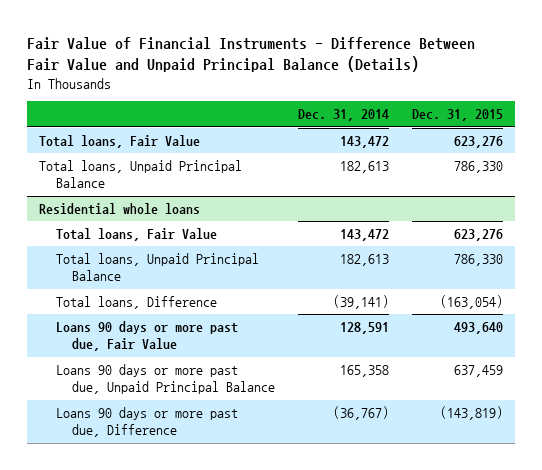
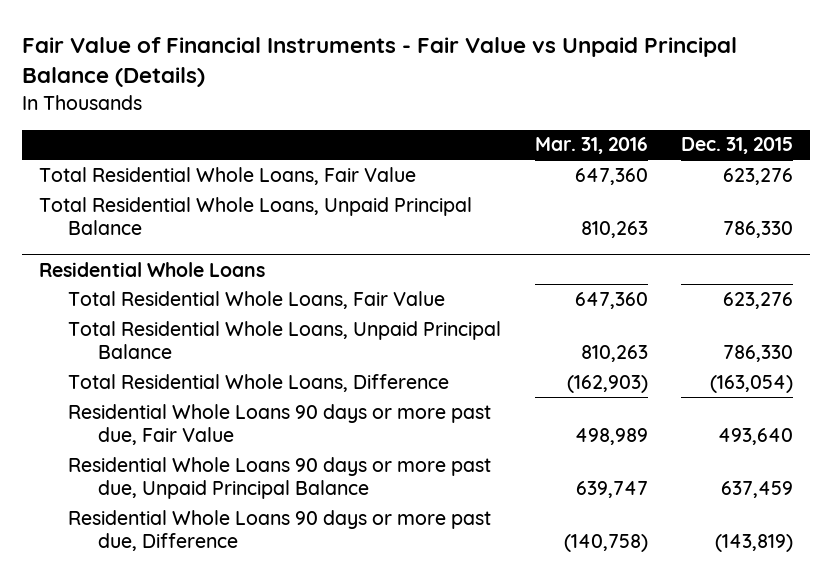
- Fair Value of Financial Instruments - Difference Between Fair Value and Unpaid Principal Balance (Details)
+ Fair Value of Financial Instruments - Fair Value vs Unpaid Principal Balance (Details)
- | Dec. 31, 2014 | Dec. 31, 2015
+ | Mar. 31, 2016 | Dec. 31, 2015
- Total loans, Fair Value | 143,472 | 623,276
- Total loans, Unpaid Principal Balance | 182,613 | 786,330
- Residential whole loans
- Total loans, Fair Value | 143,472 | 623,276
- Total loans, Unpaid Principal Balance | 182,613 | 786,330
- Total loans, Difference | (39,141) | (163,054)
- Loans 90 days or more past due, Fair Value | 128,591 | 493,640
- Loans 90 days or more past due, Unpaid Principal Balance | 165,358 | 637,459
- Loans 90 days or more past due, Difference | (36,767) | (143,819)
+ Total Residential Whole Loans, Fair Value | 647,360 | 623,276
+ Total Residential Whole Loans, Unpaid Principal Balance | 810,263 | 786,330
+ Residential Whole Loans
+ Total Residential Whole Loans, Fair Value | 647,360 | 623,276
+ Total Residential Whole Loans, Unpaid Principal Balance | 810,263 | 786,330
+ Total Residential Whole Loans, Difference | (162,903) | (163,054)
+ Residential Whole Loans 90 days or more past due, Fair Value | 498,989 | 493,640
+ Residential Whole Loans 90 days or more past due, Unpaid Principal Balance | 639,747 | 637,459
+ Residential Whole Loans 90 days or more past due, Difference | (140,758) | (143,819)

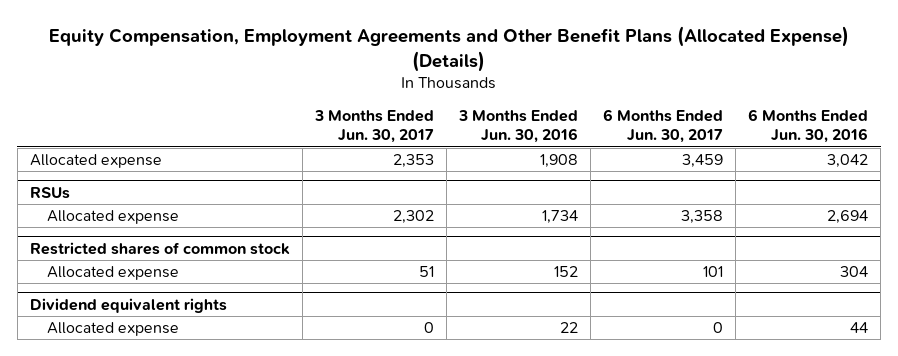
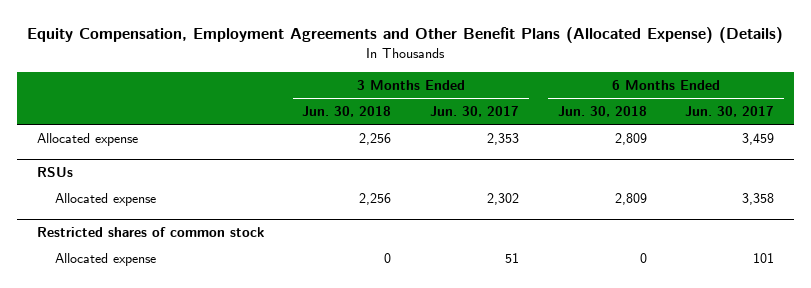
- | 3 Months Ended Jun. 30, 2017 | 3 Months Ended Jun. 30, 2016 | 6 Months Ended Jun. 30, 2017 | 6 Months Ended Jun. 30, 2016
+ | 3 Months Ended Jun. 30, 2018 | 3 Months Ended Jun. 30, 2017 | 6 Months Ended Jun. 30, 2018 | 6 Months Ended Jun. 30, 2017
- Dividend equivalent rights
- Allocated expense | 0 | 22 | 0 | 44

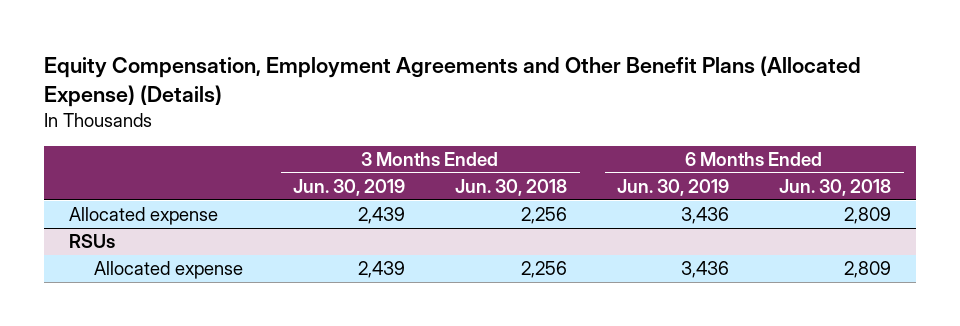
- | 3 Months Ended Jun. 30, 2018 | 3 Months Ended Jun. 30, 2017 | 6 Months Ended Jun. 30, 2018 | 6 Months Ended Jun. 30, 2017
+ | 3 Months Ended Jun. 30, 2019 | 3 Months Ended Jun. 30, 2018 | 6 Months Ended Jun. 30, 2019 | 6 Months Ended Jun. 30, 2018
- Restricted shares of common stock
- Allocated expense | 0 | 51 | 0 | 101

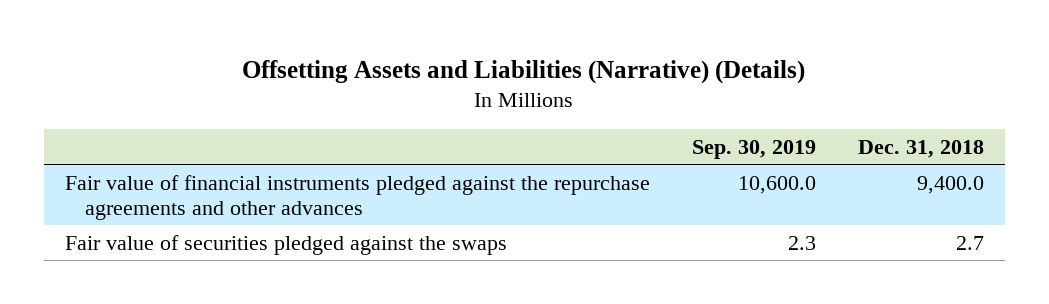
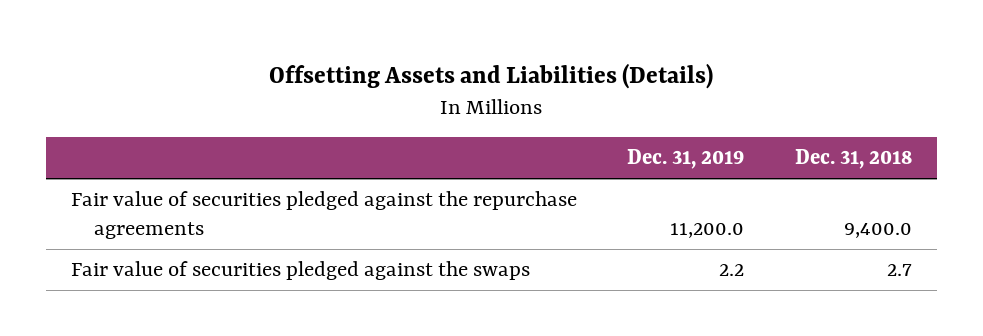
- Offsetting Assets and Liabilities (Narrative) (Details)
+ Offsetting Assets and Liabilities (Details)
- | Sep. 30, 2019 | Dec. 31, 2018
+ | Dec. 31, 2019 | Dec. 31, 2018
- Fair value of financial instruments pledged against the repurchase agreements and other advances | 10,600.0 | 9,400.0
+ Fair value of securities pledged against the repurchase agreements | 11,200.0 | 9,400.0

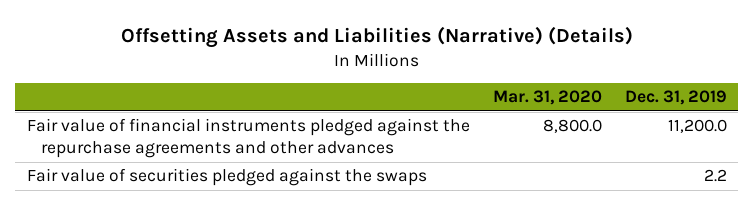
- Offsetting Assets and Liabilities (Details)
+ Offsetting Assets and Liabilities (Narrative) (Details)
- | Dec. 31, 2019 | Dec. 31, 2018
+ | Mar. 31, 2020 | Dec. 31, 2019
- Fair value of securities pledged against the repurchase agreements | 11,200.0 | 9,400.0
+ Fair value of financial instruments pledged against the repurchase agreements and other advances | 8,800.0 | 11,200.0

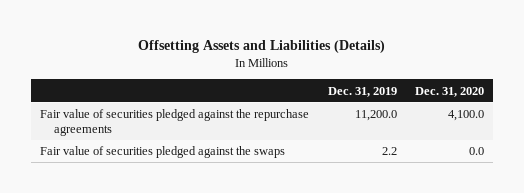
- Offsetting Assets and Liabilities (Narrative) (Details)
+ Offsetting Assets and Liabilities (Details)
- | Mar. 31, 2020 | Dec. 31, 2019
+ | Dec. 31, 2019 | Dec. 31, 2020
- Fair value of financial instruments pledged against the repurchase agreements and other advances | 8,800.0 | 11,200.0
+ Fair value of securities pledged against the repurchase agreements | 11,200.0 | 4,100.0

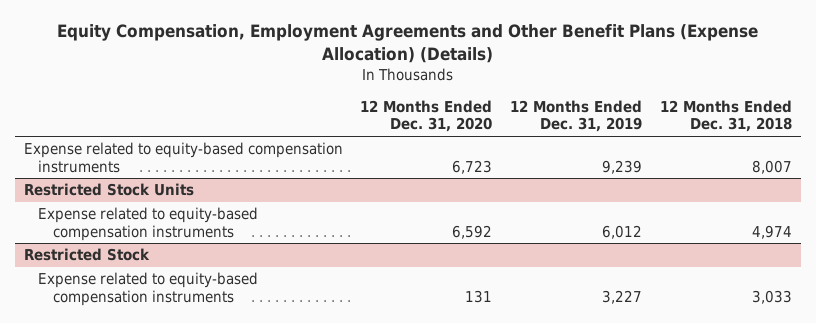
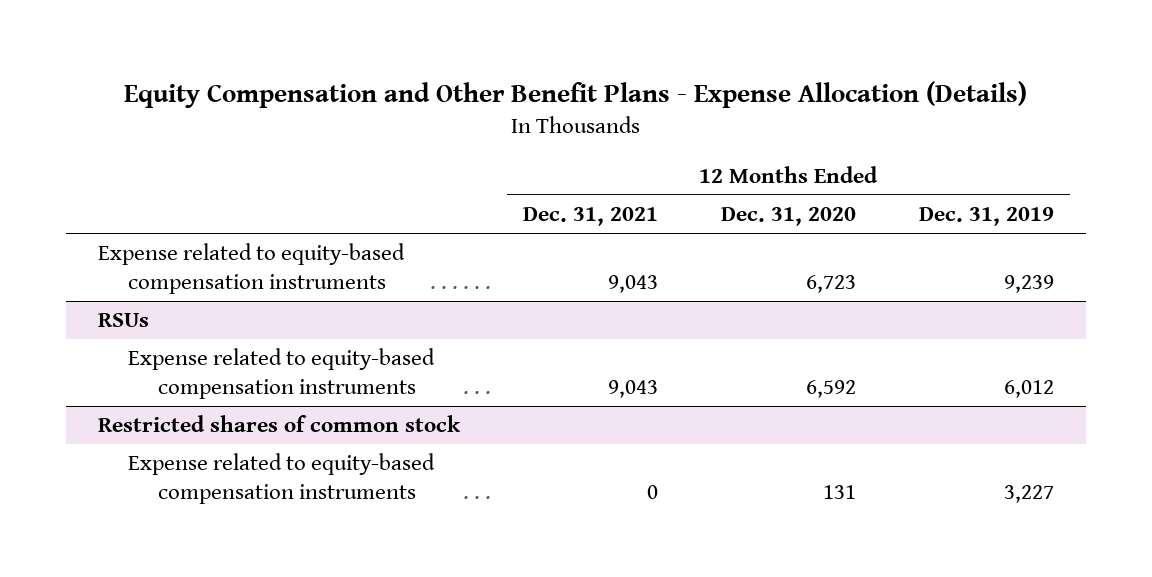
- Equity Compensation, Employment Agreements and Other Benefit Plans (Expense Allocation) (Details)
+ Equity Compensation and Other Benefit Plans - Expense Allocation (Details)
- | 12 Months Ended Dec. 31, 2020 | 12 Months Ended Dec. 31, 2019 | 12 Months Ended Dec. 31, 2018
+ | 12 Months Ended Dec. 31, 2021 | 12 Months Ended Dec. 31, 2020 | 12 Months Ended Dec. 31, 2019
- Restricted Stock Units
+ RSUs
- Restricted Stock
+ Restricted shares of common stock

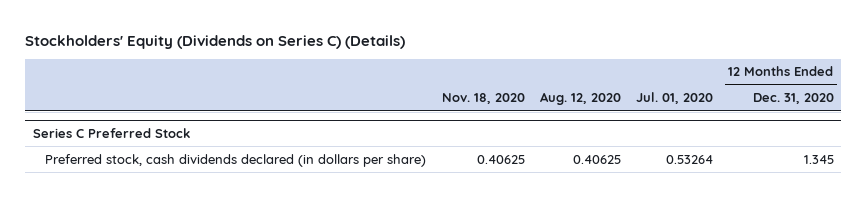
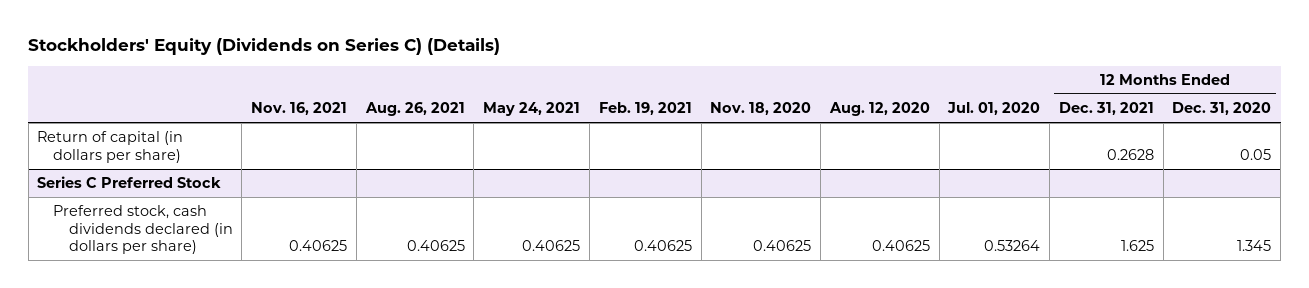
- | Nov. 18, 2020 | Aug. 12, 2020 | Jul. 01, 2020 | 12 Months Ended Dec. 31, 2020
+ | Nov. 16, 2021 | Aug. 26, 2021 | May 24, 2021 | Feb. 19, 2021 | Nov. 18, 2020 | Aug. 12, 2020 | Jul. 01, 2020 | 12 Months Ended Dec. 31, 2021 | 12 Months Ended Dec. 31, 2020
+ Return of capital (in dollars per share) | | | | | | | | 0.2628 | 0.05

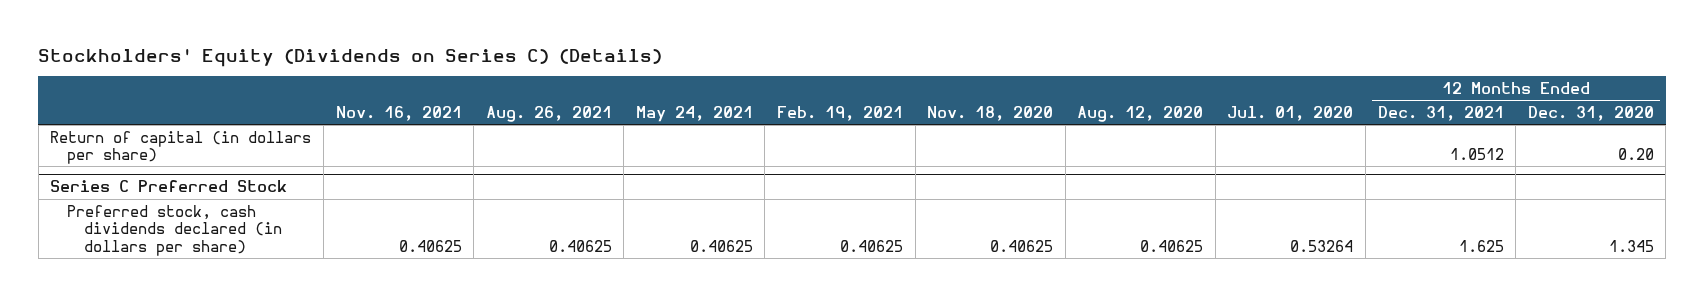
- Return of capital (in dollars per share) | | | | | | | | 0.2628 | 0.05
+ Return of capital (in dollars per share) | | | | | | | | 1.0512 | 0.20

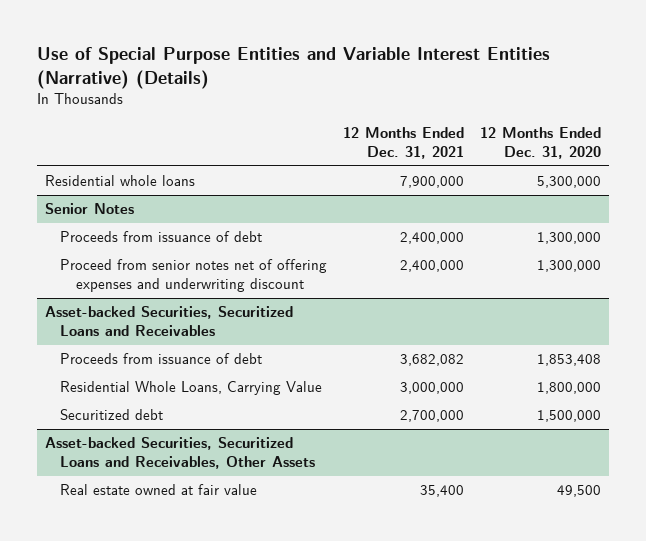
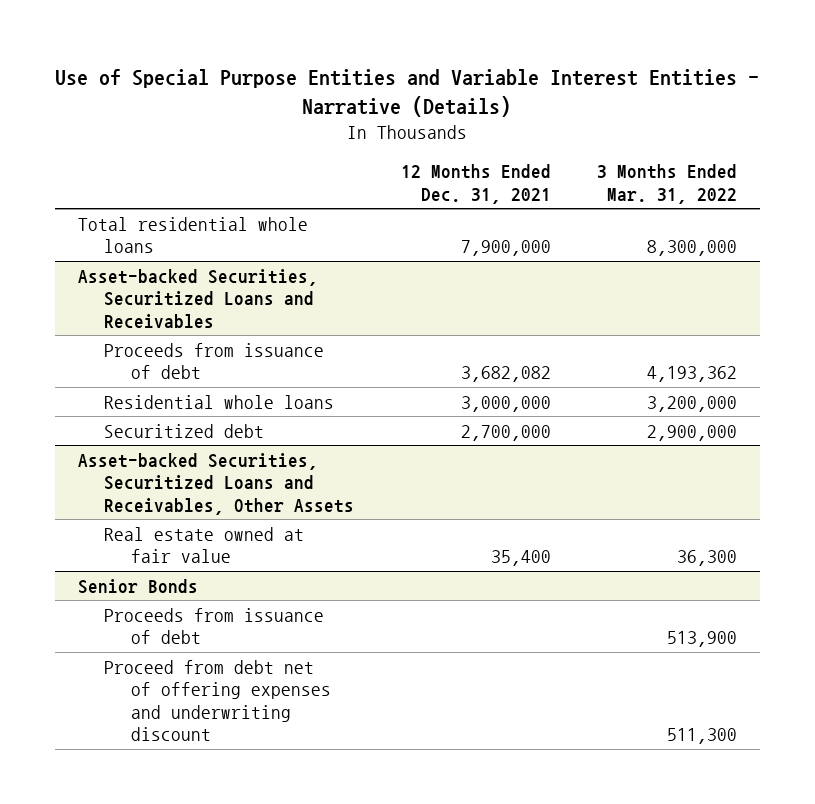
- Use of Special Purpose Entities and Variable Interest Entities (Narrative) (Details)
+ Use of Special Purpose Entities and Variable Interest Entities - Narrative (Details)
- | 12 Months Ended Dec. 31, 2021 | 12 Months Ended Dec. 31, 2020
+ | 12 Months Ended Dec. 31, 2021 | 3 Months Ended Mar. 31, 2022
- Residential whole loans | 7,900,000 | 5,300,000
- Senior Notes
- Proceeds from issuance of debt | 2,400,000 | 1,300,000
- Proceed from senior notes net of offering expenses and underwriting discount | 2,400,000 | 1,300,000
+ Total residential whole loans | 7,900,000 | 8,300,000
@ Asset-backed Securities, Securitized Loans and Receivables
- Residential Whole Loans, Carrying Value | 3,000,000 | 1,800,000
+ Residential whole loans | 3,000,000 | 3,200,000
+ Senior Bonds
+ Proceeds from issuance of debt | | 513,900
+ Proceed from debt net of offering expenses and underwriting discount | | 511,300

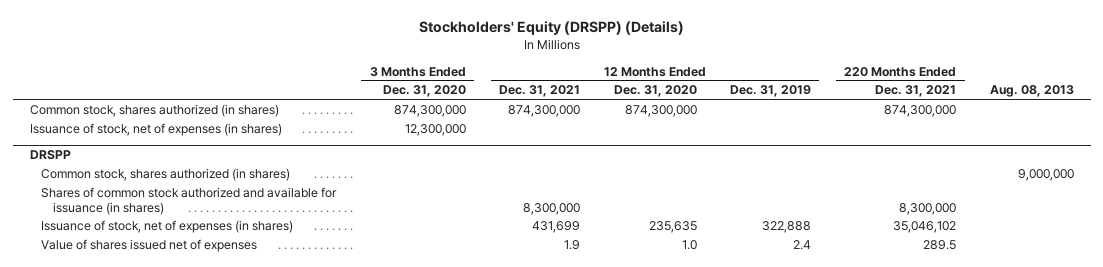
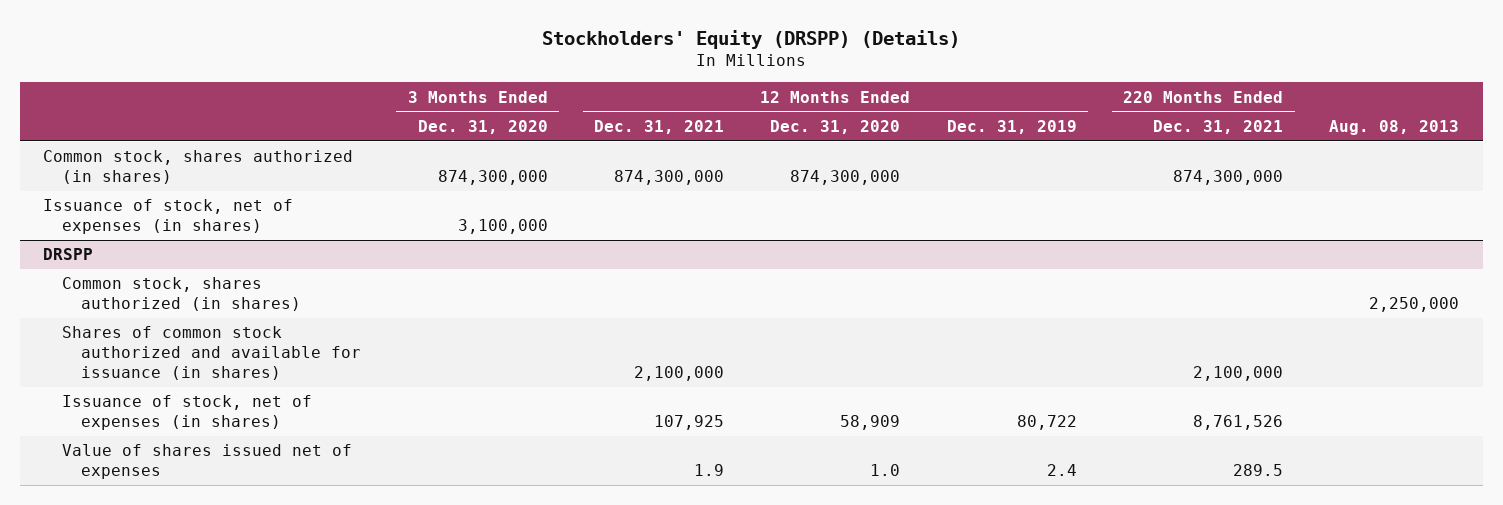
- Issuance of stock, net of expenses (in shares) | 12,300,000 | | | | |
+ Issuance of stock, net of expenses (in shares) | 3,100,000 | | | | |
@ DRSPP
- Common stock, shares authorized (in shares) | | | | | | 9,000,000
- Shares of common stock authorized and available for issuance (in shares) | | 8,300,000 | | | 8,300,000 |
- Issuance of stock, net of expenses (in shares) | | 431,699 | 235,635 | 322,888 | 35,046,102 |
+ Common stock, shares authorized (in shares) | | | | | | 2,250,000
+ Shares of common stock authorized and available for issuance (in shares) | | 2,100,000 | | | 2,100,000 |
+ Issuance of stock, net of expenses (in shares) | | 107,925 | 58,909 | 80,722 | 8,761,526 |

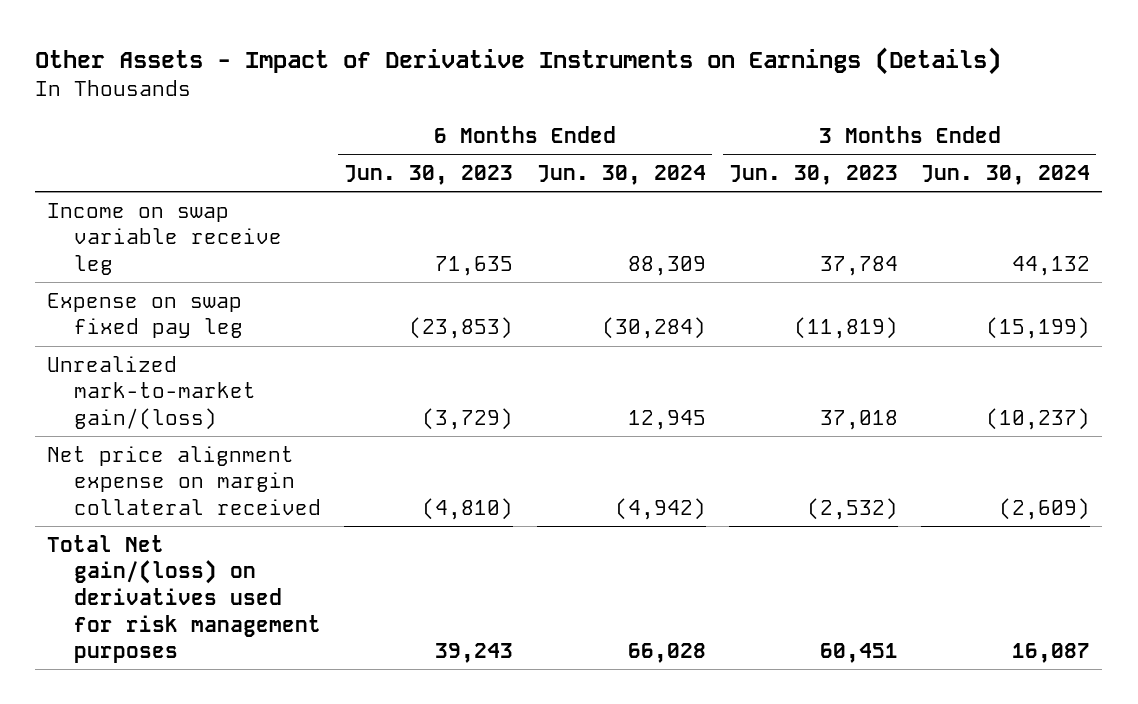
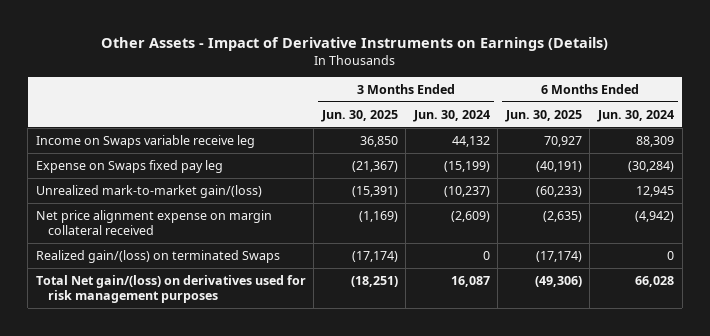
- | 6 Months Ended Jun. 30, 2023 | 6 Months Ended Jun. 30, 2024 | 3 Months Ended Jun. 30, 2023 | 3 Months Ended Jun. 30, 2024
+ | 3 Months Ended Jun. 30, 2025 | 3 Months Ended Jun. 30, 2024 | 6 Months Ended Jun. 30, 2025 | 6 Months Ended Jun. 30, 2024
- Income on swap variable receive leg | 71,635 | 88,309 | 37,784 | 44,132
- Expense on swap fixed pay leg | (23,853) | (30,284) | (11,819) | (15,199)
+ Income on Swaps variable receive leg | 36,850 | 44,132 | 70,927 | 88,309
+ Expense on Swaps fixed pay leg | (21,367) | (15,199) | (40,191) | (30,284)
+ Realized gain/(loss) on terminated Swaps | (17,174) | 0 | (17,174) | 0

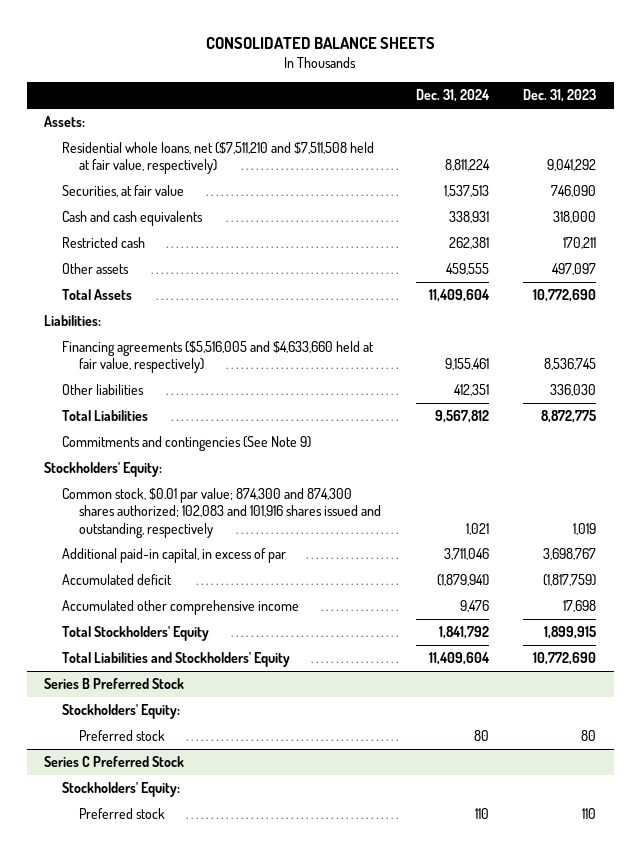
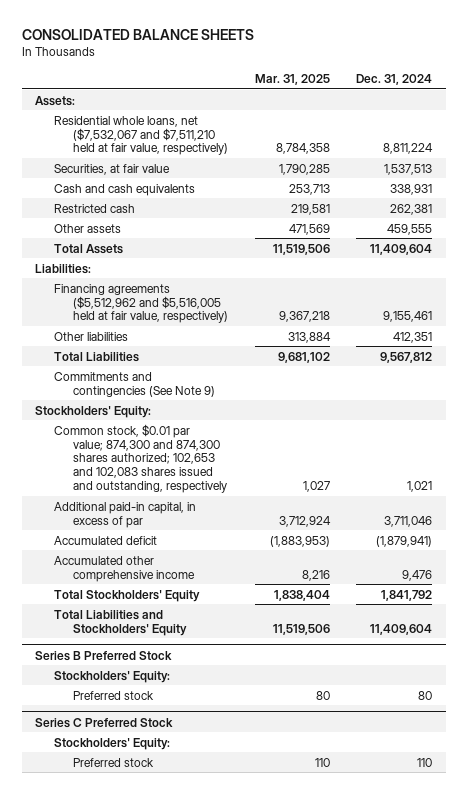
- | Dec. 31, 2024 | Dec. 31, 2023
+ | Mar. 31, 2025 | Dec. 31, 2024
- Residential whole loans, net ($7,511,210 and $7,511,508 held at fair value, respectively) | 8,811,224 | 9,041,292
+ Residential whole loans, net ($7,532,067 and $7,511,210 held at fair value, respectively) | 8,784,358 | 8,811,224
- Financing agreements ($5,516,005 and $4,633,660 held at fair value, respectively) | 9,155,461 | 8,536,745
+ Financing agreements ($5,512,962 and $5,516,005 held at fair value, respectively) | 9,367,218 | 9,155,461
- Common stock, $0.01 par value; 874,300 and 874,300 shares authorized; 102,083 and 101,916 shares issued and outstanding, respectively | 1,021 | 1,019
+ Common stock, $0.01 par value; 874,300 and 874,300 shares authorized; 102,653 and 102,083 shares issued and outstanding, respectively | 1,027 | 1,021

